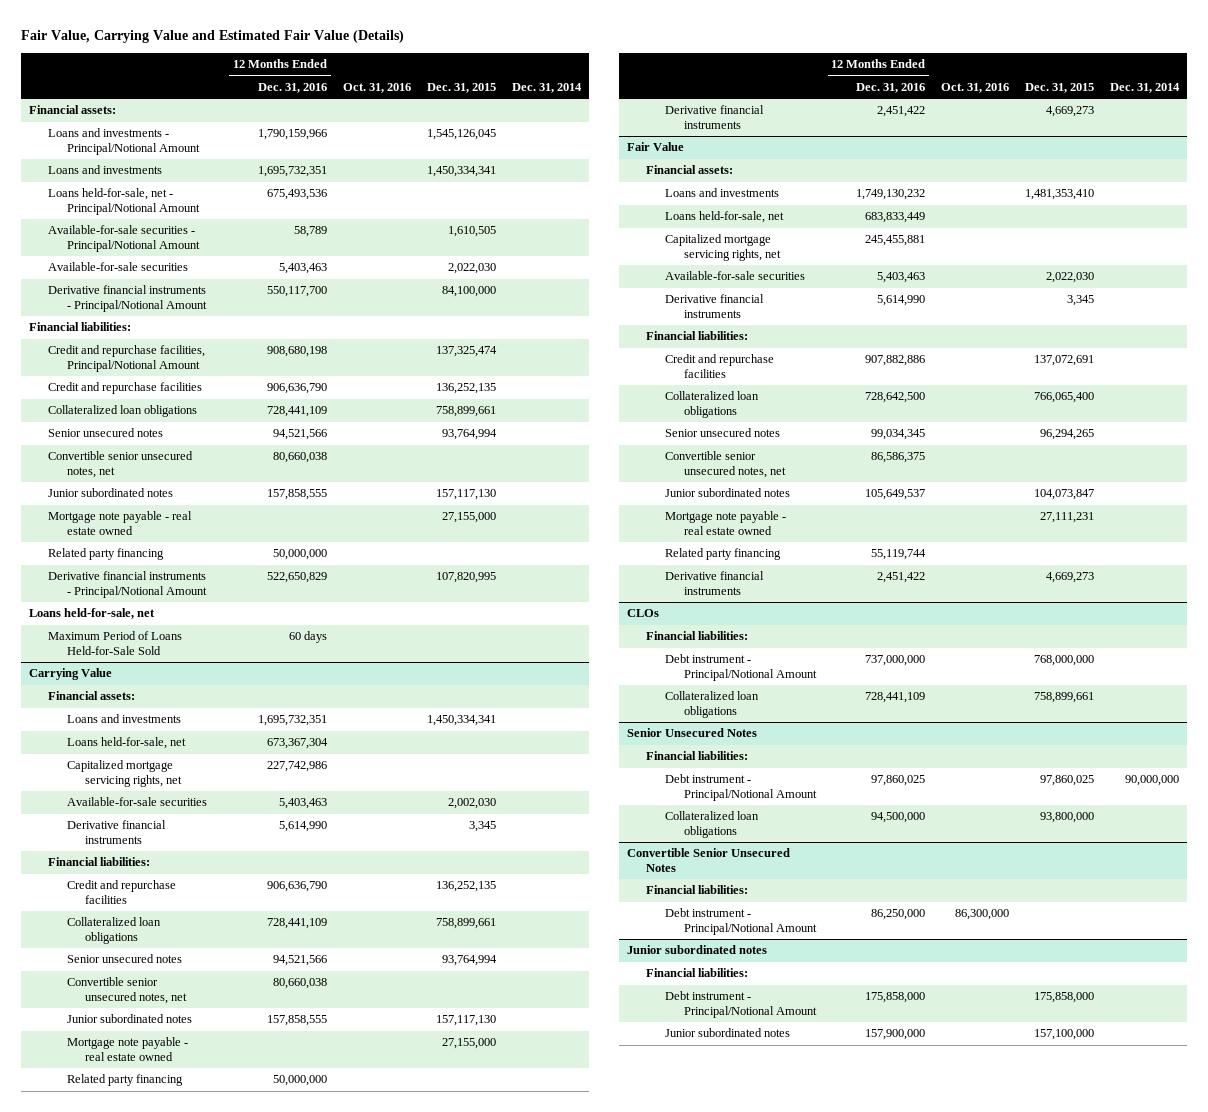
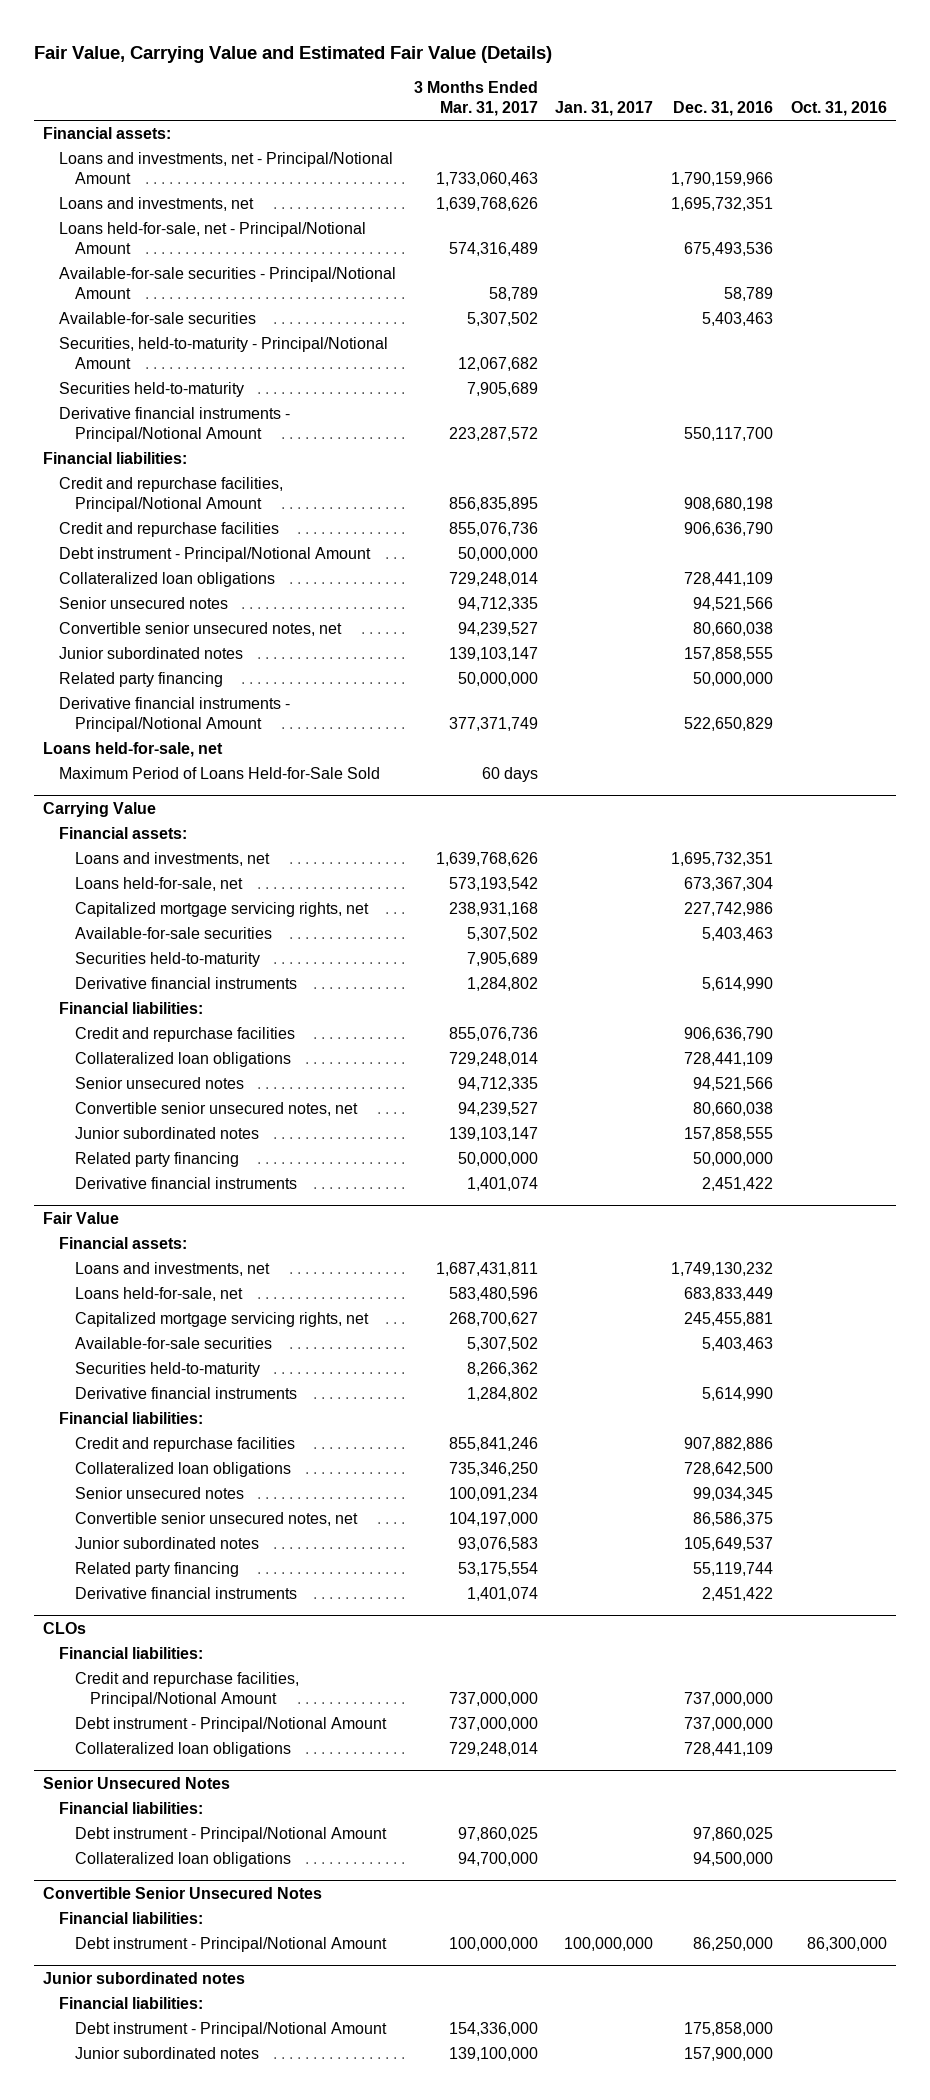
- | 12 Months Ended Dec. 31, 2016 | Oct. 31, 2016 | Dec. 31, 2015 | Dec. 31, 2014
+ | 3 Months Ended Mar. 31, 2017 | Jan. 31, 2017 | Dec. 31, 2016 | Oct. 31, 2016
- Loans and investments - Principal/Notional Amount | 1,790,159,966 | | 1,545,126,045 |
- Loans and investments | 1,695,732,351 | | 1,450,334,341 |
+ Loans and investments, net - Principal/Notional Amount | 1,733,060,463 | | 1,790,159,966 |
+ Loans and investments, net | 1,639,768,626 | | 1,695,732,351 |
+ Securities, held-to-maturity - Principal/Notional Amount | 12,067,682 | | |
+ Securities held-to-maturity | 7,905,689 | | |
+ Debt instrument - Principal/Notional Amount | 50,000,000 | | |
- Mortgage note payable - real estate owned | | | 27,155,000 |
@ Carrying Value
- Loans and investments | 1,695,732,351 | | 1,450,334,341 |
+ Loans and investments, net | 1,639,768,626 | | 1,695,732,351 |
+ Securities held-to-maturity | 7,905,689 | | |
- Mortgage note payable - real estate owned | | | 27,155,000 |
@ Fair Value
- Loans and investments | 1,749,130,232 | | 1,481,353,410 |
+ Loans and investments, net | 1,687,431,811 | | 1,749,130,232 |
+ Securities held-to-maturity | 8,266,362 | | |
- Mortgage note payable - real estate owned | | | 27,111,231 |
@ CLOs
+ Credit and repurchase facilities, Principal/Notional Amount | 737,000,000 | | 737,000,000 |

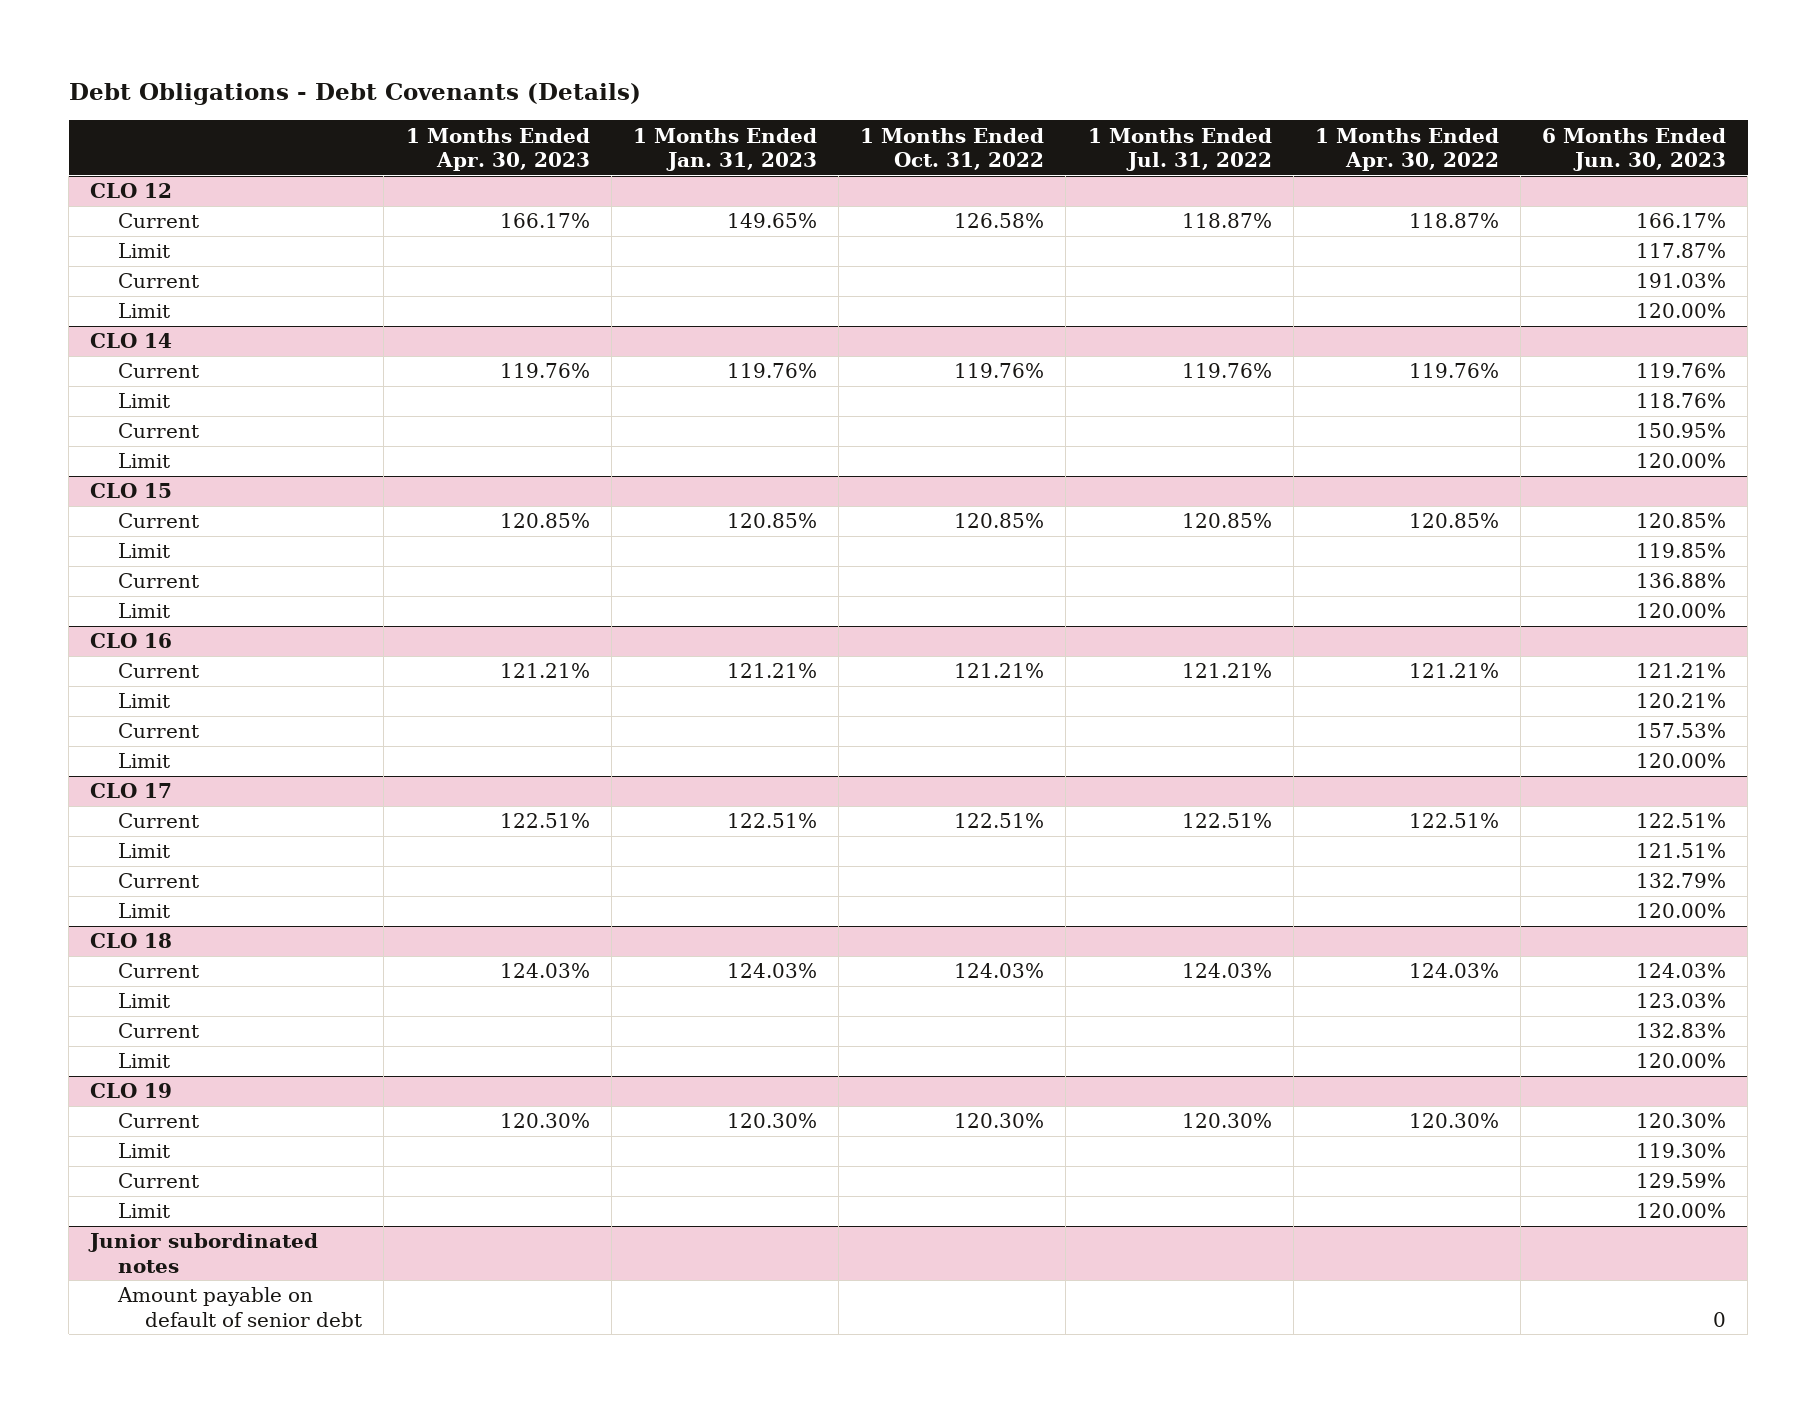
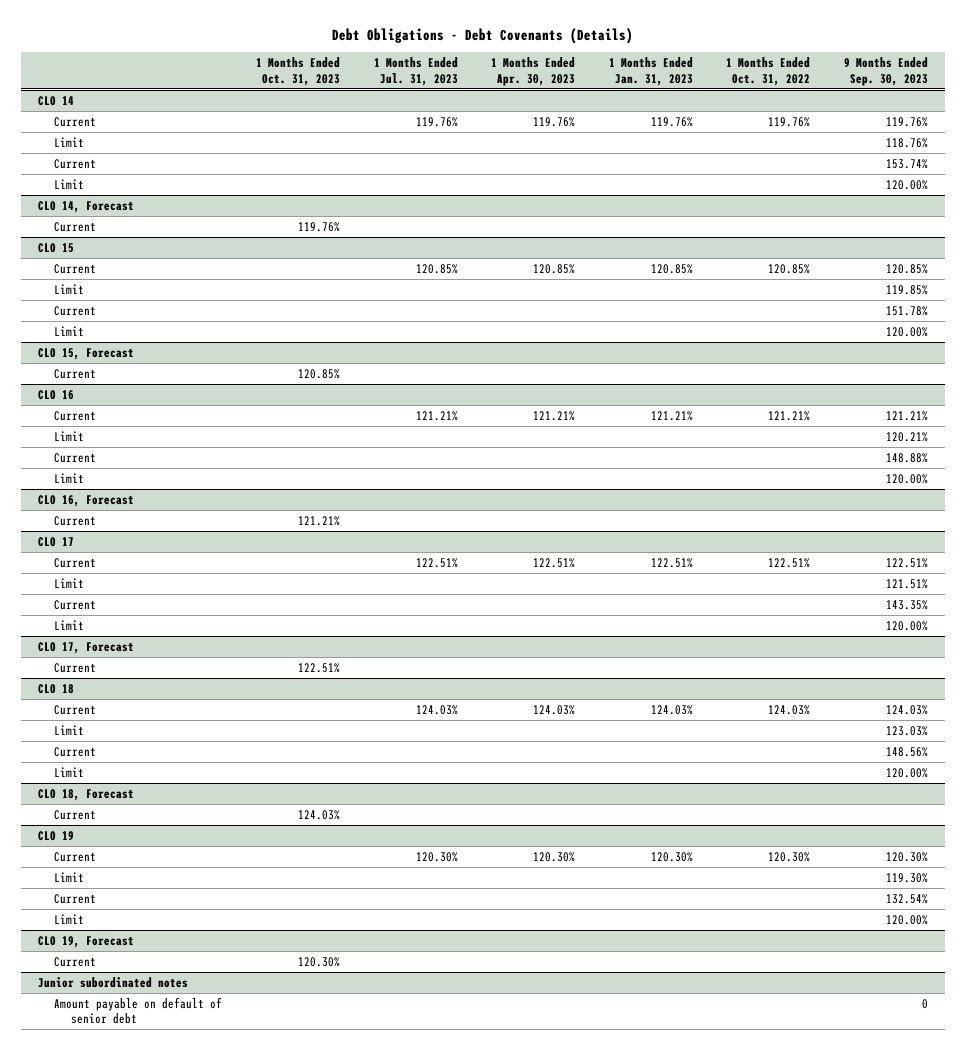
- | 1 Months Ended Apr. 30, 2023 | 1 Months Ended Jan. 31, 2023 | 1 Months Ended Oct. 31, 2022 | 1 Months Ended Jul. 31, 2022 | 1 Months Ended Apr. 30, 2022 | 6 Months Ended Jun. 30, 2023
+ | 1 Months Ended Oct. 31, 2023 | 1 Months Ended Jul. 31, 2023 | 1 Months Ended Apr. 30, 2023 | 1 Months Ended Jan. 31, 2023 | 1 Months Ended Oct. 31, 2022 | 9 Months Ended Sep. 30, 2023
- CLO 12
- Current | 166.17% | 149.65% | 126.58% | 118.87% | 118.87% | 166.17%
- Limit | | | | | | 117.87%
- Current | | | | | | 191.03%
- Limit | | | | | | 120.00%
+ CLO 14, Forecast
+ Current | 119.76% | | | | |
+ CLO 15, Forecast
+ Current | 120.85% | | | | |
+ CLO 16, Forecast
+ Current | 121.21% | | | | |
+ CLO 17, Forecast
+ Current | 122.51% | | | | |
+ CLO 18, Forecast
+ Current | 124.03% | | | | |
+ CLO 19, Forecast
+ Current | 120.30% | | | | |

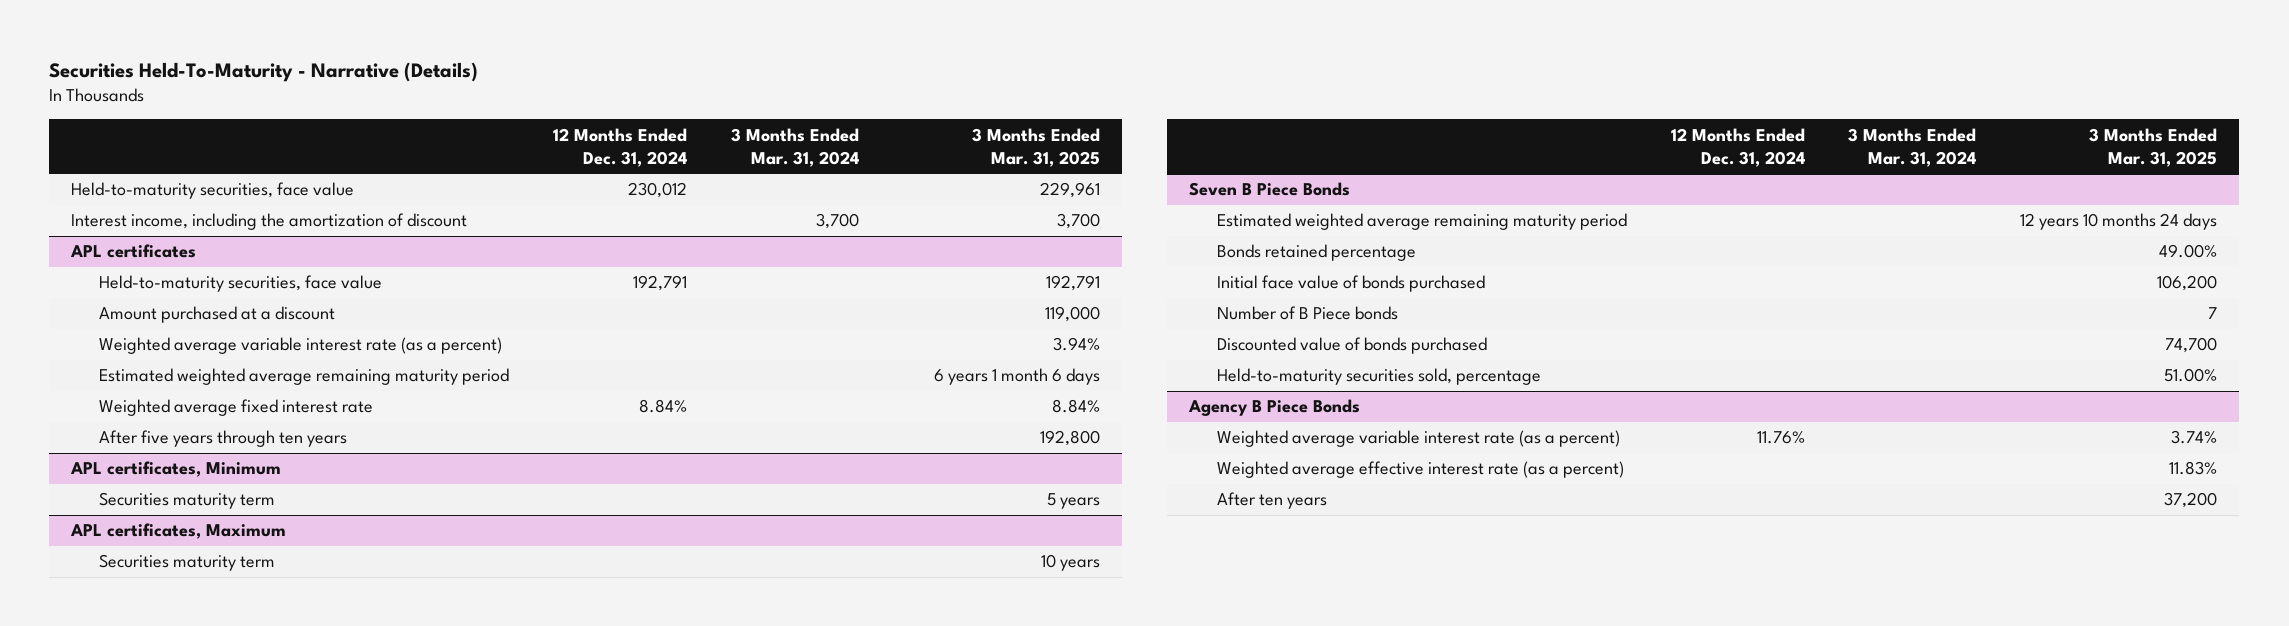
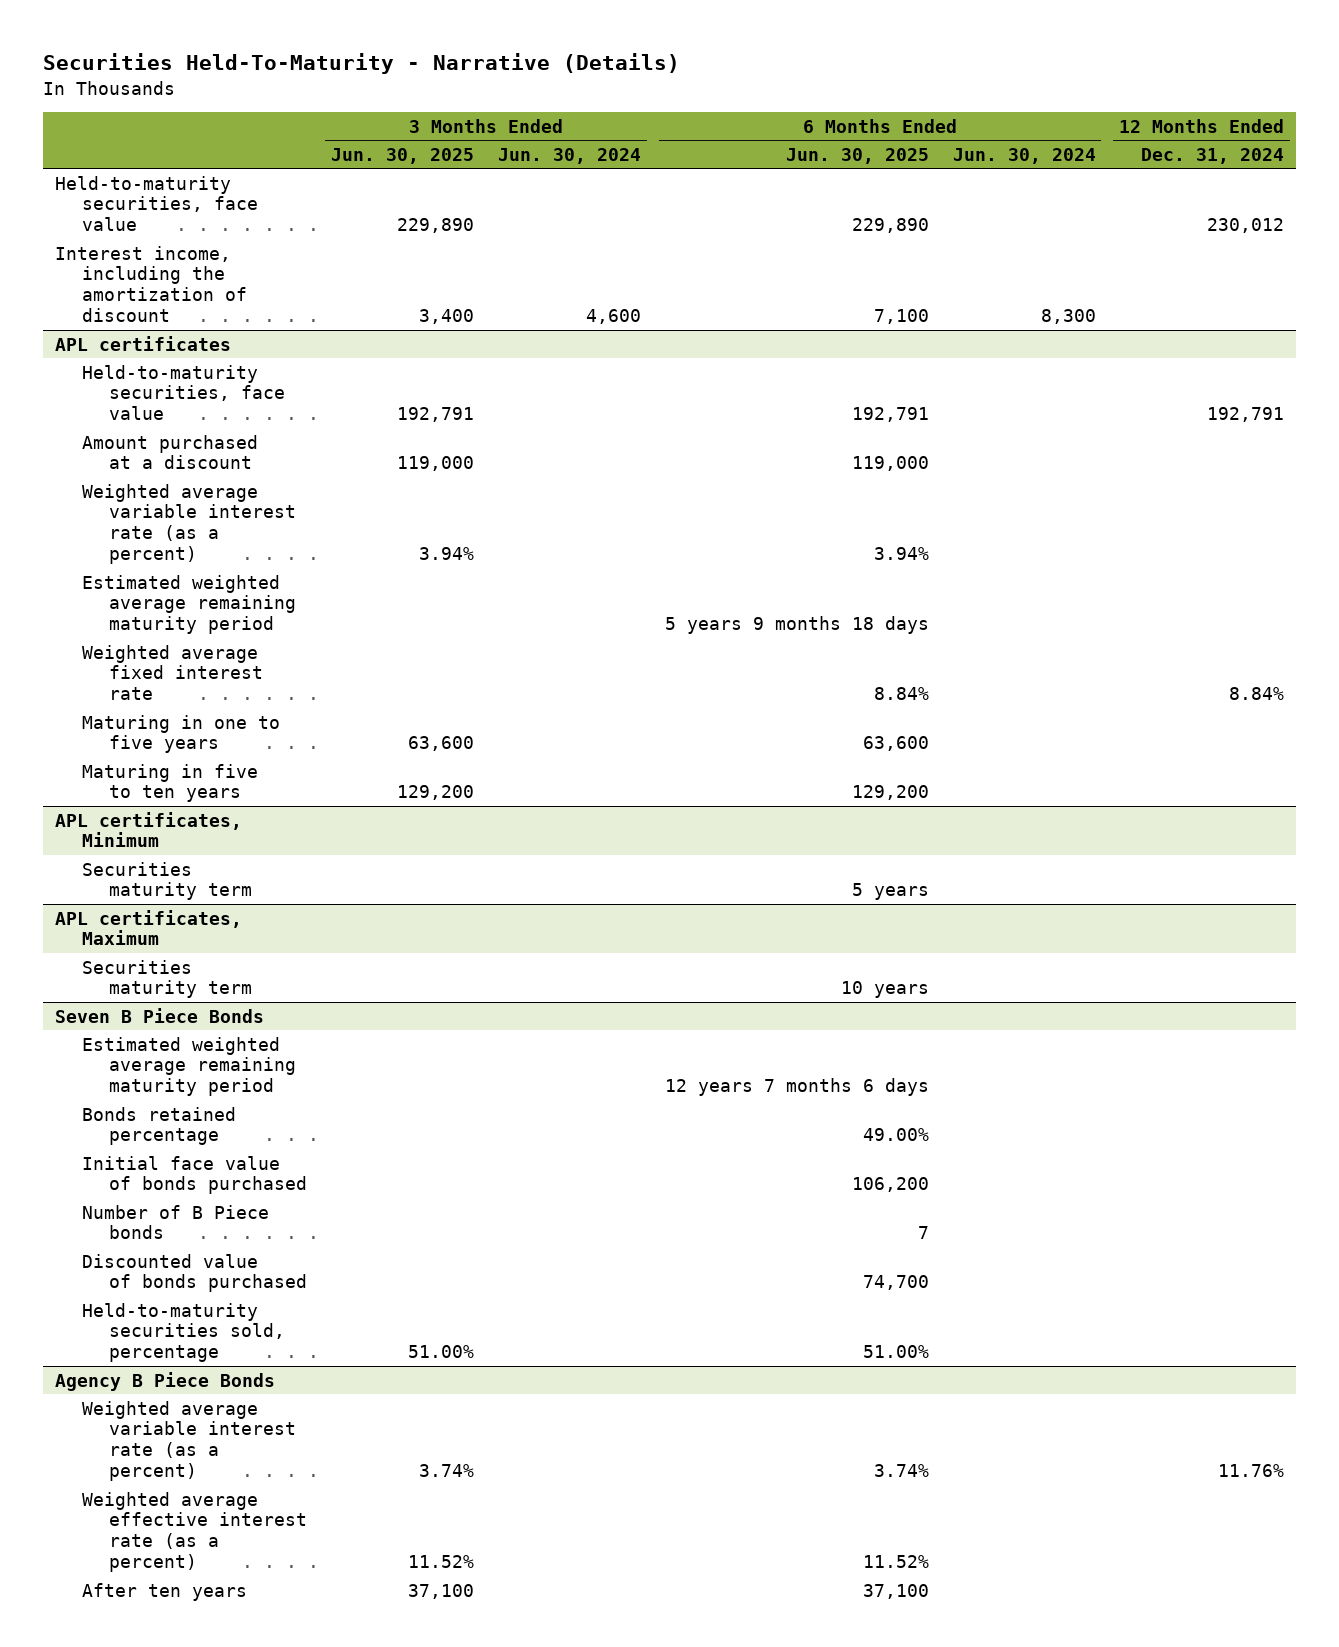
- | 12 Months Ended Dec. 31, 2024 | 3 Months Ended Mar. 31, 2024 | 3 Months Ended Mar. 31, 2025
+ | 3 Months Ended Jun. 30, 2025 | 3 Months Ended Jun. 30, 2024 | 6 Months Ended Jun. 30, 2025 | 6 Months Ended Jun. 30, 2024 | 12 Months Ended Dec. 31, 2024
@ APL certificates
- After five years through ten years | | | 192,800
+ Maturing in one to five years | 63,600 | | 63,600 | |
+ Maturing in five to ten years | 129,200 | | 129,200 | |

